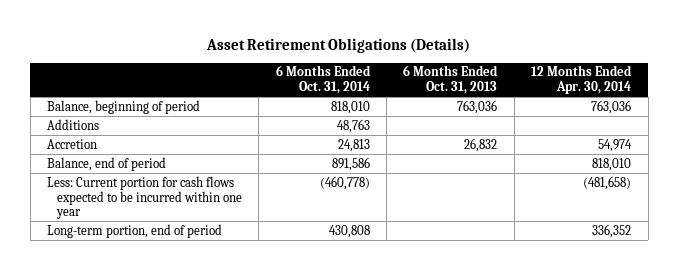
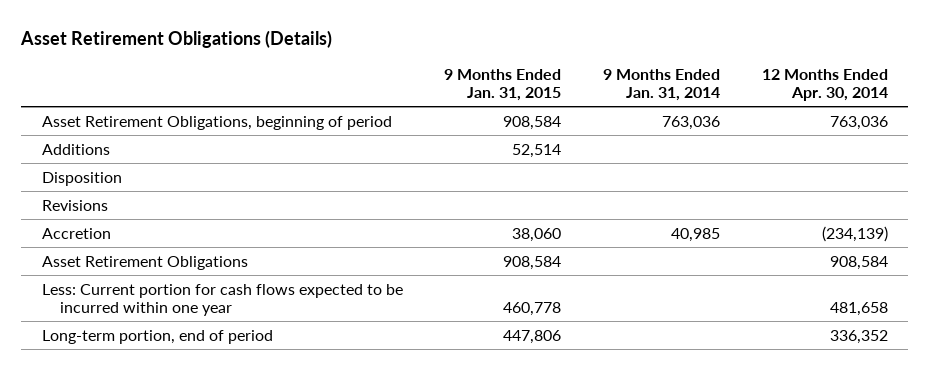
- | 6 Months Ended Oct. 31, 2014 | 6 Months Ended Oct. 31, 2013 | 12 Months Ended Apr. 30, 2014
+ | 9 Months Ended Jan. 31, 2015 | 9 Months Ended Jan. 31, 2014 | 12 Months Ended Apr. 30, 2014
- Balance, beginning of period | 818,010 | 763,036 | 763,036
+ Asset Retirement Obligations, beginning of period | 908,584 | 763,036 | 763,036
- Accretion | 24,813 | 26,832 | 54,974
- Balance, end of period | 891,586 | | 818,010
- Less: Current portion for cash flows expected to be incurred within one year | (460,778) | | (481,658)
+ Disposition
+ Revisions
+ Accretion | 38,060 | 40,985 | (234,139)
+ Asset Retirement Obligations | 908,584 | | 908,584
+ Less: Current portion for cash flows expected to be incurred within one year | 460,778 | | 481,658

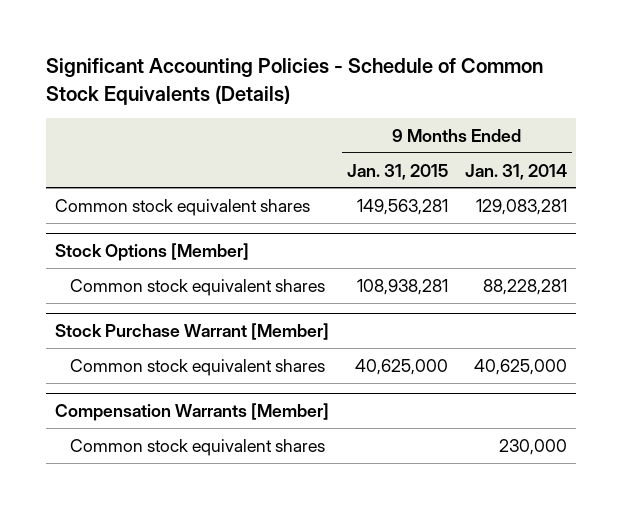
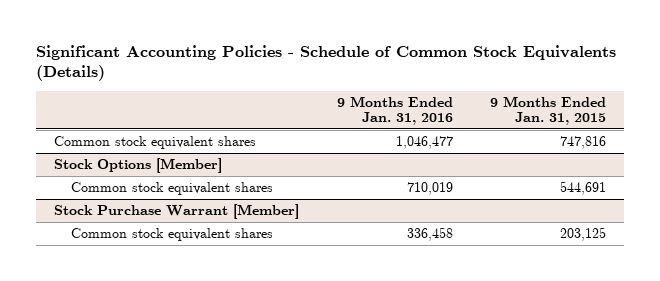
- | 9 Months Ended Jan. 31, 2015 | 9 Months Ended Jan. 31, 2014
+ | 9 Months Ended Jan. 31, 2016 | 9 Months Ended Jan. 31, 2015
- Common stock equivalent shares | 149,563,281 | 129,083,281
+ Common stock equivalent shares | 1,046,477 | 747,816
@ Stock Options [Member]
- Common stock equivalent shares | 108,938,281 | 88,228,281
+ Common stock equivalent shares | 710,019 | 544,691
@ Stock Purchase Warrant [Member]
- Common stock equivalent shares | 40,625,000 | 40,625,000
- Compensation Warrants [Member]
- Common stock equivalent shares | | 230,000
@ Stock Purchase Warrant [Member]
+ Common stock equivalent shares | 336,458 | 203,125

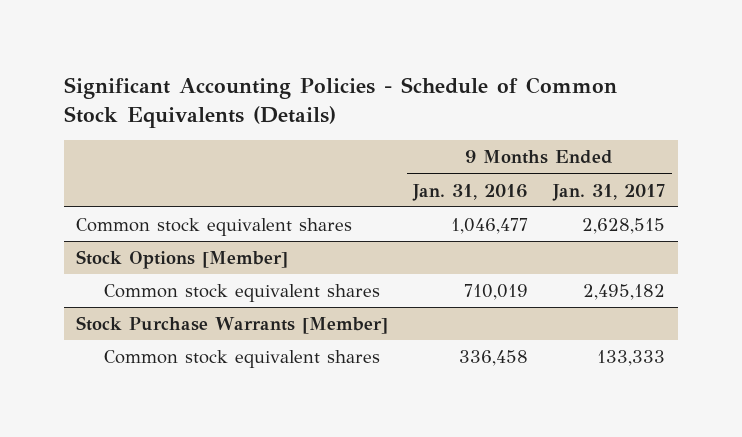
- | 9 Months Ended Jan. 31, 2016 | 9 Months Ended Jan. 31, 2015
+ | 9 Months Ended Jan. 31, 2016 | 9 Months Ended Jan. 31, 2017
- Stock Purchase Warrant [Member]
+ Stock Purchase Warrants [Member]

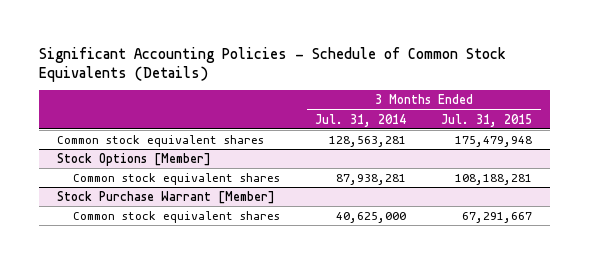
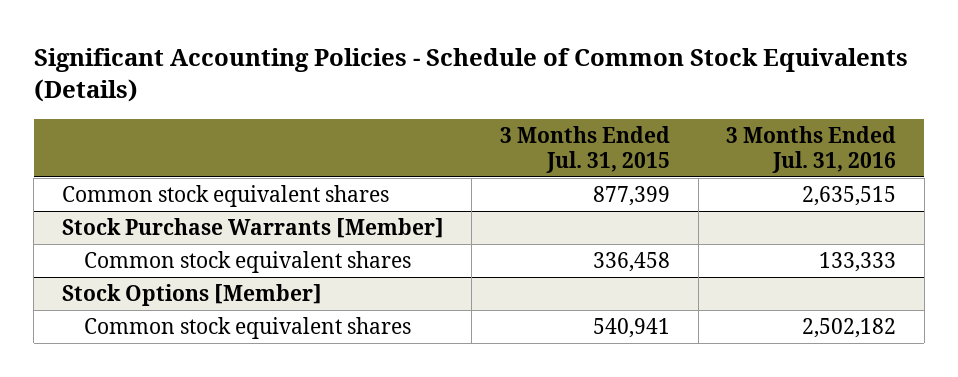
- | 3 Months Ended Jul. 31, 2014 | 3 Months Ended Jul. 31, 2015
+ | 3 Months Ended Jul. 31, 2015 | 3 Months Ended Jul. 31, 2016
- Common stock equivalent shares | 128,563,281 | 175,479,948
+ Common stock equivalent shares | 877,399 | 2,635,515
+ Stock Purchase Warrants [Member]
+ Common stock equivalent shares | 336,458 | 133,333
@ Stock Options [Member]
- Common stock equivalent shares | 87,938,281 | 108,188,281
- Stock Purchase Warrant [Member]
- Common stock equivalent shares | 40,625,000 | 67,291,667
@ Stock Options [Member]
+ Common stock equivalent shares | 540,941 | 2,502,182

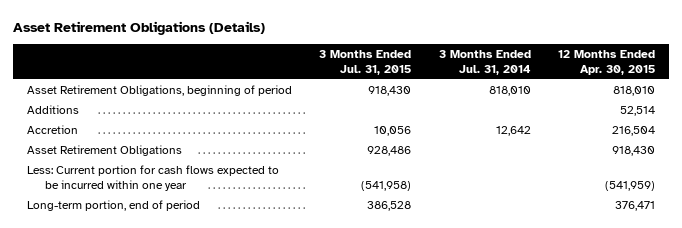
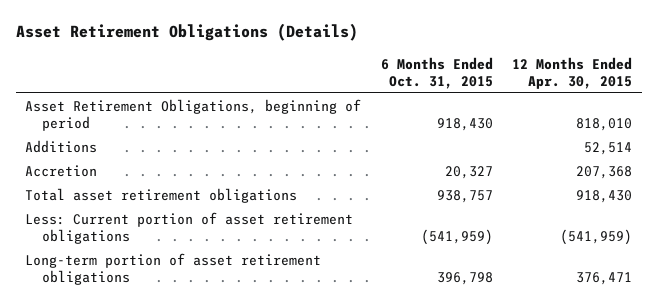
- | 3 Months Ended Jul. 31, 2015 | 3 Months Ended Jul. 31, 2014 | 12 Months Ended Apr. 30, 2015
+ | 6 Months Ended Oct. 31, 2015 | 12 Months Ended Apr. 30, 2015
- Accretion | 10,056 | 12,642 | 216,504
- Asset Retirement Obligations | 928,486 | | 918,430
- Less: Current portion for cash flows expected to be incurred within one year | (541,958) | | (541,959)
- Long-term portion, end of period | 386,528 | | 376,471
+ Accretion | 20,327 | 207,368
+ Total asset retirement obligations | 938,757 | 918,430
+ Less: Current portion of asset retirement obligations | (541,959) | (541,959)
+ Long-term portion of asset retirement obligations | 396,798 | 376,471

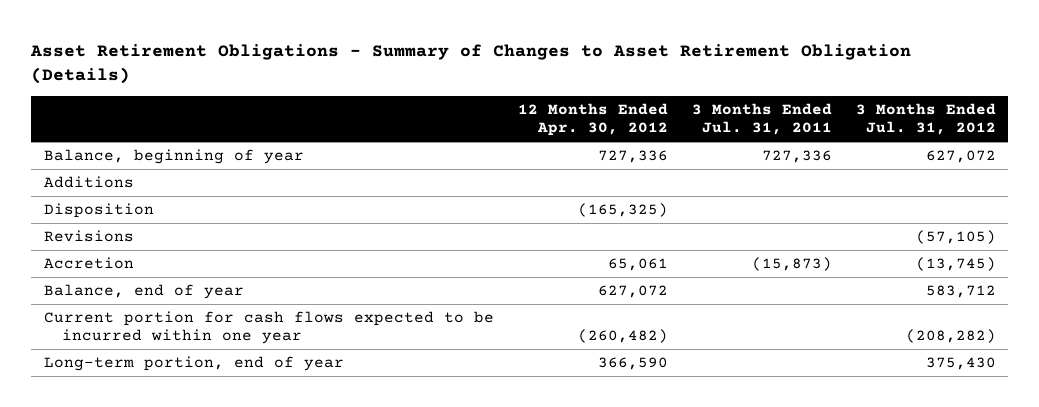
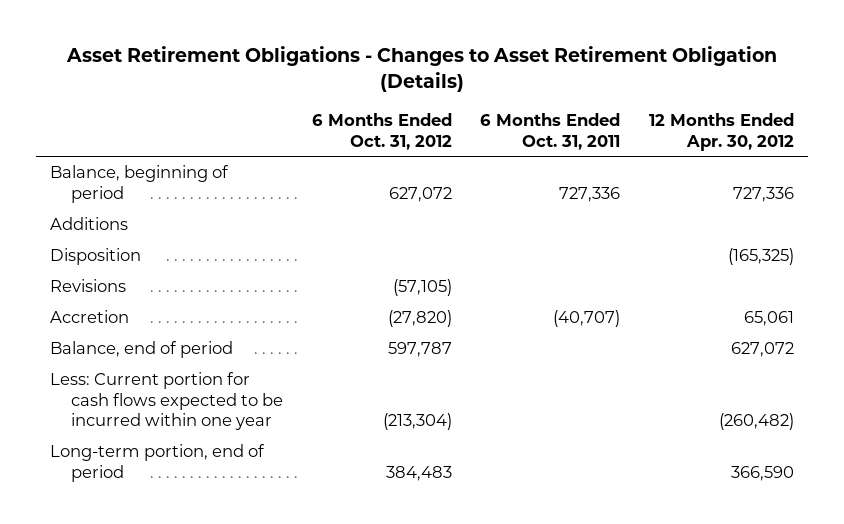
- Asset Retirement Obligations - Summary of Changes to Asset Retirement Obligation (Details)
+ Asset Retirement Obligations - Changes to Asset Retirement Obligation (Details)
- | 12 Months Ended Apr. 30, 2012 | 3 Months Ended Jul. 31, 2011 | 3 Months Ended Jul. 31, 2012
+ | 6 Months Ended Oct. 31, 2012 | 6 Months Ended Oct. 31, 2011 | 12 Months Ended Apr. 30, 2012
- Balance, beginning of year | 727,336 | 727,336 | 627,072
+ Balance, beginning of period | 627,072 | 727,336 | 727,336
- Balance, end of year | 627,072 | | 583,712
- Current portion for cash flows expected to be incurred within one year | (260,482) | | (208,282)
- Long-term portion, end of year | 366,590 | | 375,430
+ Balance, end of period | 597,787 | | 627,072
+ Less: Current portion for cash flows expected to be incurred within one year | (213,304) | | (260,482)
+ Long-term portion, end of period | 384,483 | | 366,590

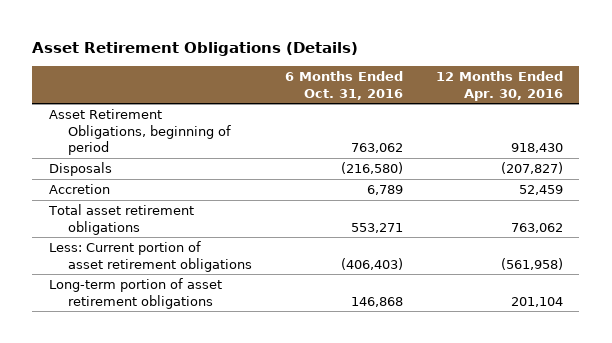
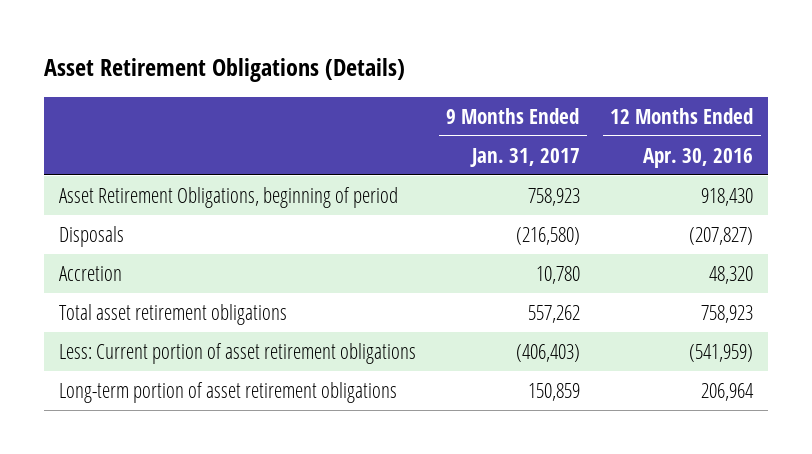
- | 6 Months Ended Oct. 31, 2016 | 12 Months Ended Apr. 30, 2016
+ | 9 Months Ended Jan. 31, 2017 | 12 Months Ended Apr. 30, 2016
- Accretion | 6,789 | 52,459
- Total asset retirement obligations | 553,271 | 763,062
- Less: Current portion of asset retirement obligations | (406,403) | (561,958)
- Long-term portion of asset retirement obligations | 146,868 | 201,104
+ Accretion | 10,780 | 48,320
+ Total asset retirement obligations | 557,262 | 758,923
+ Less: Current portion of asset retirement obligations | (406,403) | (541,959)
+ Long-term portion of asset retirement obligations | 150,859 | 206,964

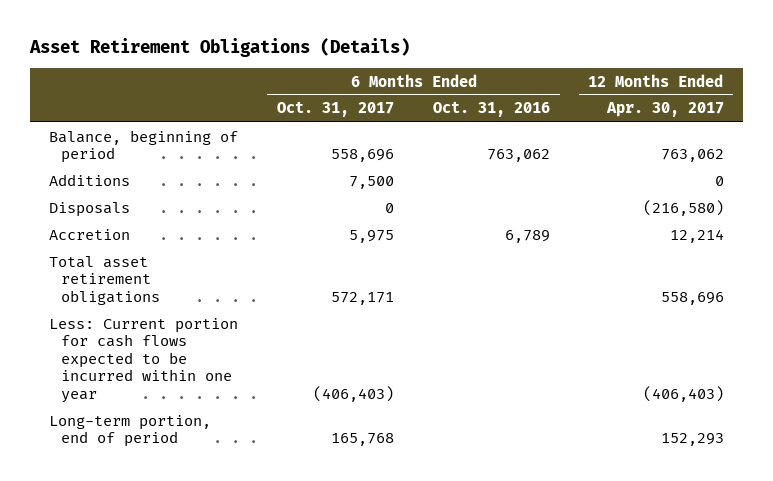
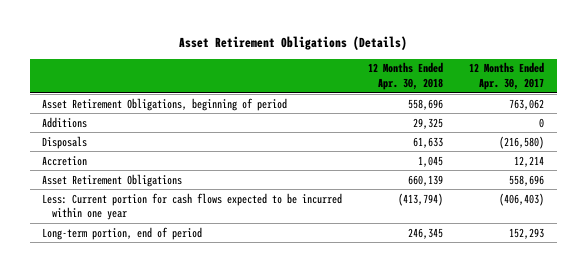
- | 6 Months Ended Oct. 31, 2017 | 6 Months Ended Oct. 31, 2016 | 12 Months Ended Apr. 30, 2017
+ | 12 Months Ended Apr. 30, 2018 | 12 Months Ended Apr. 30, 2017
- Balance, beginning of period | 558,696 | 763,062 | 763,062
+ Asset Retirement Obligations, beginning of period | 558,696 | 763,062
- Total asset retirement obligations | 572,171 | | 558,696
+ Asset Retirement Obligations | 660,139 | 558,696

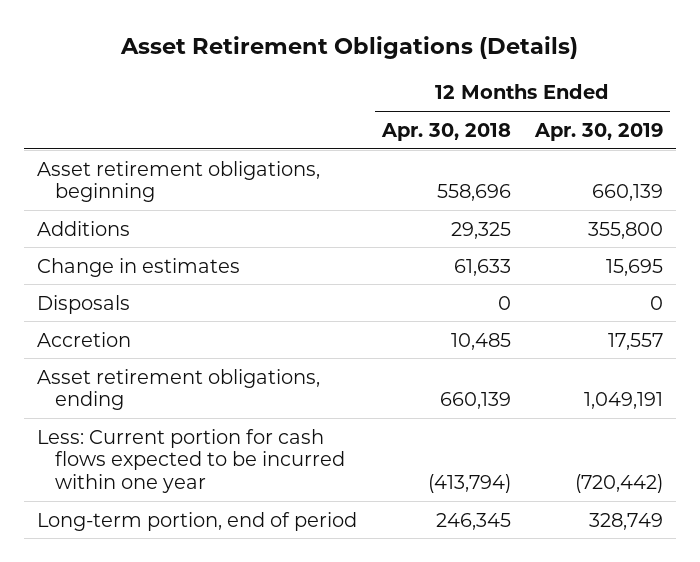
- | 12 Months Ended Apr. 30, 2018 | 12 Months Ended Apr. 30, 2017
+ | 12 Months Ended Apr. 30, 2018 | 12 Months Ended Apr. 30, 2019
- Asset Retirement Obligations, beginning of period | 558,696 | 763,062
+ Asset retirement obligations, beginning | 558,696 | 660,139
- Disposals | 61,633 | (216,580)
- Accretion | 1,045 | 12,214
- Asset Retirement Obligations | 660,139 | 558,696
+ Change in estimates | 61,633 | 15,695
+ Disposals | 0 | 0
+ Accretion | 10,485 | 17,557
+ Asset retirement obligations, ending | 660,139 | 1,049,191

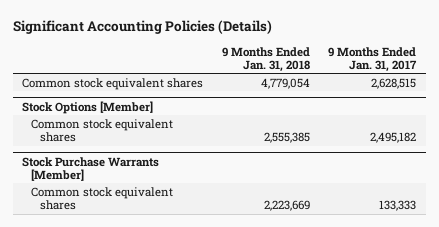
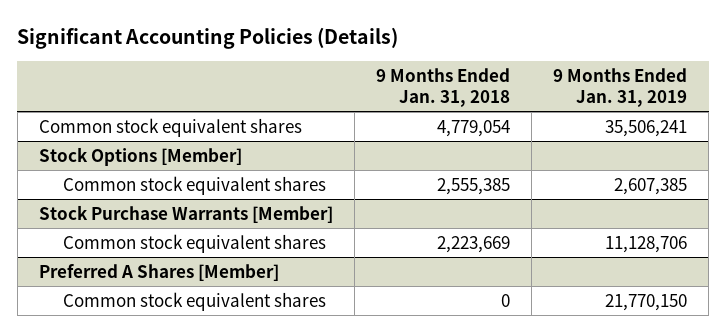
- | 9 Months Ended Jan. 31, 2018 | 9 Months Ended Jan. 31, 2017
+ | 9 Months Ended Jan. 31, 2018 | 9 Months Ended Jan. 31, 2019
+ Preferred A Shares [Member]
+ Common stock equivalent shares | 0 | 21,770,150

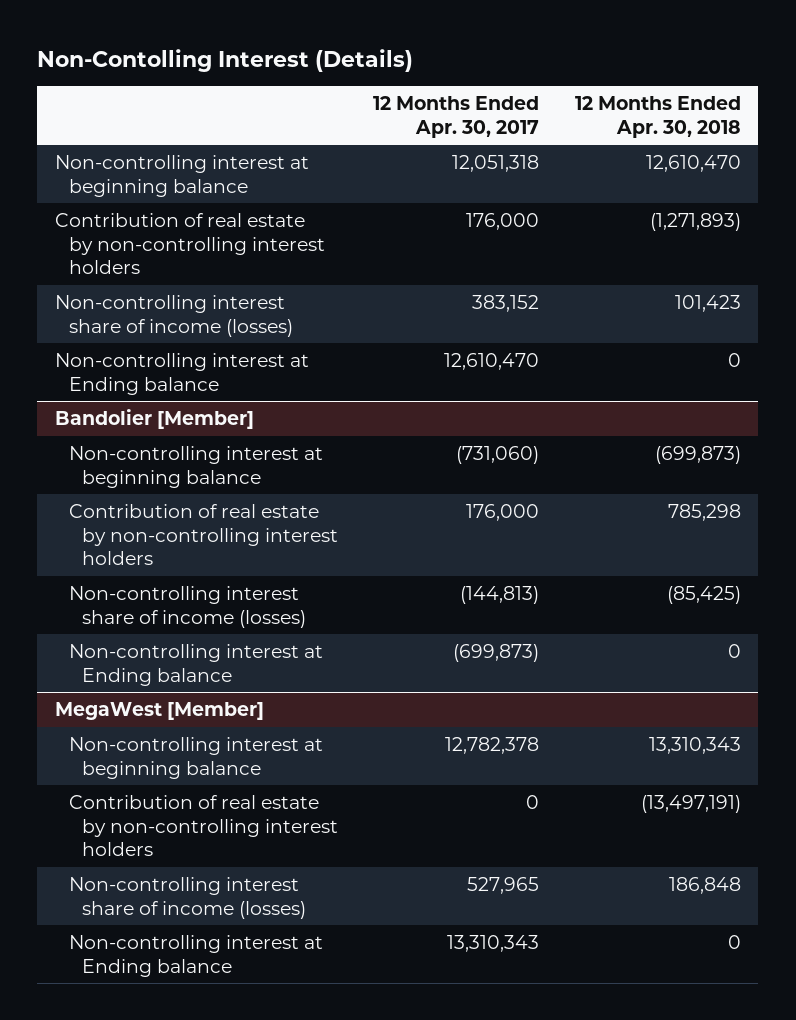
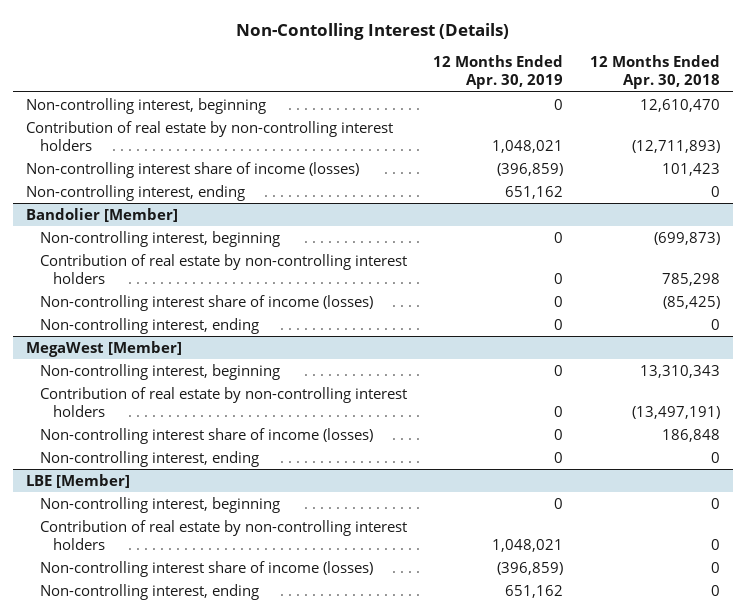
- | 12 Months Ended Apr. 30, 2017 | 12 Months Ended Apr. 30, 2018
+ | 12 Months Ended Apr. 30, 2019 | 12 Months Ended Apr. 30, 2018
- Non-controlling interest at beginning balance | 12,051,318 | 12,610,470
- Contribution of real estate by non-controlling interest holders | 176,000 | (1,271,893)
+ Non-controlling interest, beginning | 0 | 12,610,470
+ Contribution of real estate by non-controlling interest holders | 1,048,021 | (12,711,893)
- Non-controlling interest at Ending balance | 12,610,470 | 0
+ Non-controlling interest, ending | 651,162 | 0
@ Bandolier [Member]
- Non-controlling interest at beginning balance | (731,060) | (699,873)
+ Non-controlling interest, beginning | 0 | (699,873)
- Non-controlling interest at Ending balance | (699,873) | 0
+ Non-controlling interest, ending | 0 | 0
@ MegaWest [Member]
- Non-controlling interest at beginning balance | 12,782,378 | 13,310,343
+ Non-controlling interest, beginning | 0 | 13,310,343
- Non-controlling interest at Ending balance | 13,310,343 | 0
+ Non-controlling interest, ending | 0 | 0
+ LBE [Member]
+ Non-controlling interest, beginning | 0 | 0
+ Contribution of real estate by non-controlling interest holders | 1,048,021 | 0
+ Non-controlling interest share of income (losses) | (396,859) | 0
+ Non-controlling interest, ending | 651,162 | 0

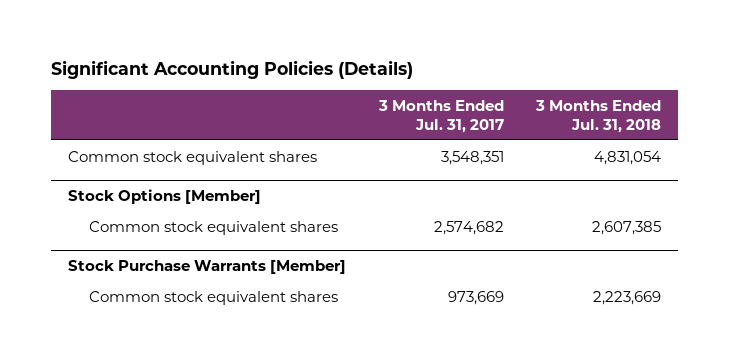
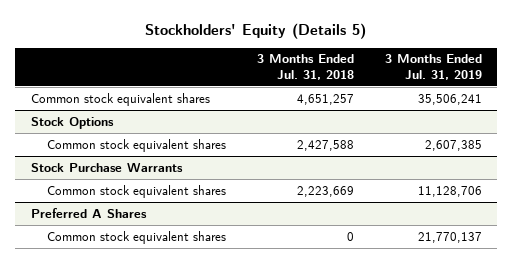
- Significant Accounting Policies (Details)
+ Stockholders' Equity (Details 5)
- | 3 Months Ended Jul. 31, 2017 | 3 Months Ended Jul. 31, 2018
+ | 3 Months Ended Jul. 31, 2018 | 3 Months Ended Jul. 31, 2019
- Common stock equivalent shares | 3,548,351 | 4,831,054
- Stock Options [Member]
- Common stock equivalent shares | 2,574,682 | 2,607,385
- Stock Purchase Warrants [Member]
+ Common stock equivalent shares | 4,651,257 | 35,506,241
+ Stock Options
+ Common stock equivalent shares | 2,427,588 | 2,607,385
+ Stock Purchase Warrants
+ Preferred A Shares
+ Common stock equivalent shares | 0 | 21,770,137

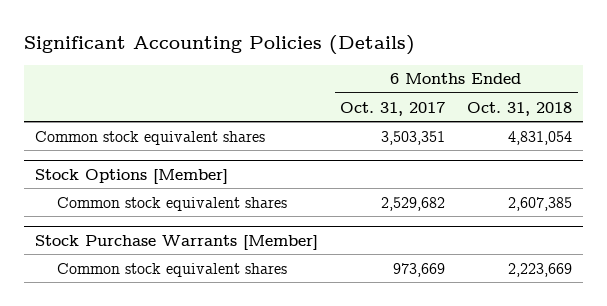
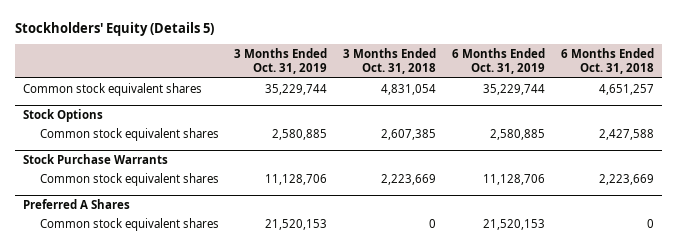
- Significant Accounting Policies (Details)
+ Stockholders' Equity (Details 5)
- | 6 Months Ended Oct. 31, 2017 | 6 Months Ended Oct. 31, 2018
+ | 3 Months Ended Oct. 31, 2019 | 3 Months Ended Oct. 31, 2018 | 6 Months Ended Oct. 31, 2019 | 6 Months Ended Oct. 31, 2018
- Common stock equivalent shares | 3,503,351 | 4,831,054
- Stock Options [Member]
- Common stock equivalent shares | 2,529,682 | 2,607,385
- Stock Purchase Warrants [Member]
+ Common stock equivalent shares | 35,229,744 | 4,831,054 | 35,229,744 | 4,651,257
+ Stock Options
+ Common stock equivalent shares | 2,580,885 | 2,607,385 | 2,580,885 | 2,427,588
+ Stock Purchase Warrants
+ Preferred A Shares
+ Common stock equivalent shares | 21,520,153 | 0 | 21,520,153 | 0

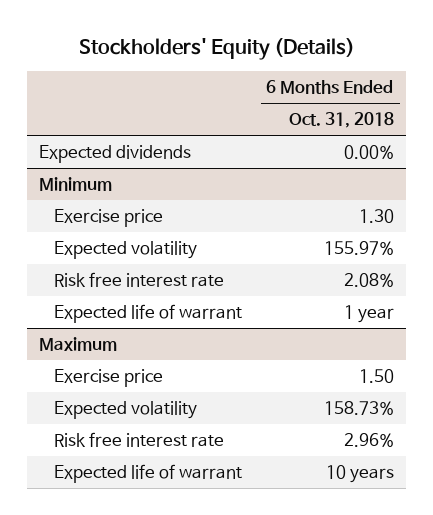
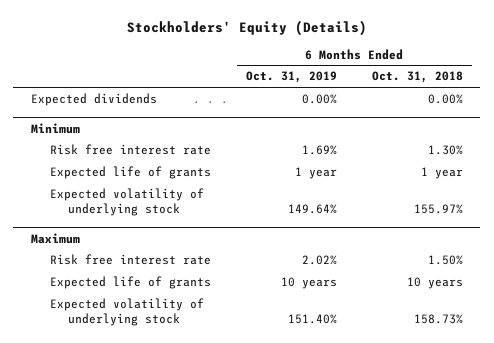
- | 6 Months Ended Oct. 31, 2018
+ | 6 Months Ended Oct. 31, 2019 | 6 Months Ended Oct. 31, 2018
@ Minimum
- Exercise price | 1.30
- Expected volatility | 155.97%
- Risk free interest rate | 2.08%
- Expected life of warrant | 1 year
+ Risk free interest rate | 1.69% | 1.30%
+ Expected life of grants | 1 year | 1 year
+ Expected volatility of underlying stock | 149.64% | 155.97%
@ Maximum
- Exercise price | 1.50
- Expected volatility | 158.73%
- Risk free interest rate | 2.96%
- Expected life of warrant | 10 years
+ Risk free interest rate | 2.02% | 1.50%
+ Expected life of grants | 10 years | 10 years
+ Expected volatility of underlying stock | 151.40% | 158.73%

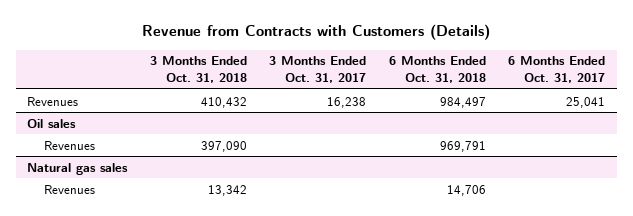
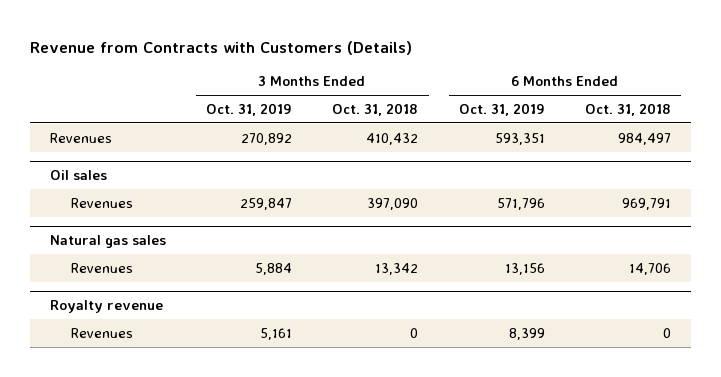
- | 3 Months Ended Oct. 31, 2018 | 3 Months Ended Oct. 31, 2017 | 6 Months Ended Oct. 31, 2018 | 6 Months Ended Oct. 31, 2017
+ | 3 Months Ended Oct. 31, 2019 | 3 Months Ended Oct. 31, 2018 | 6 Months Ended Oct. 31, 2019 | 6 Months Ended Oct. 31, 2018
+ Royalty revenue
+ Revenues | 5,161 | 0 | 8,399 | 0

